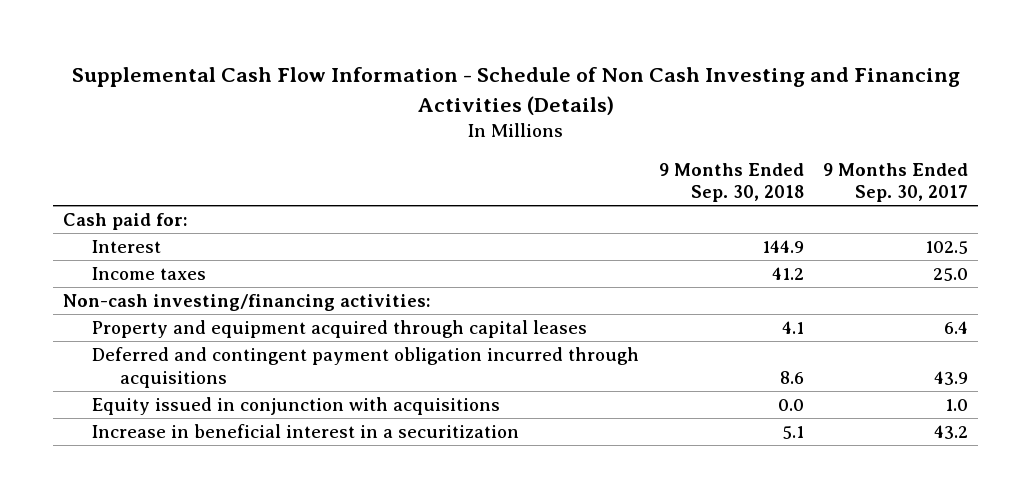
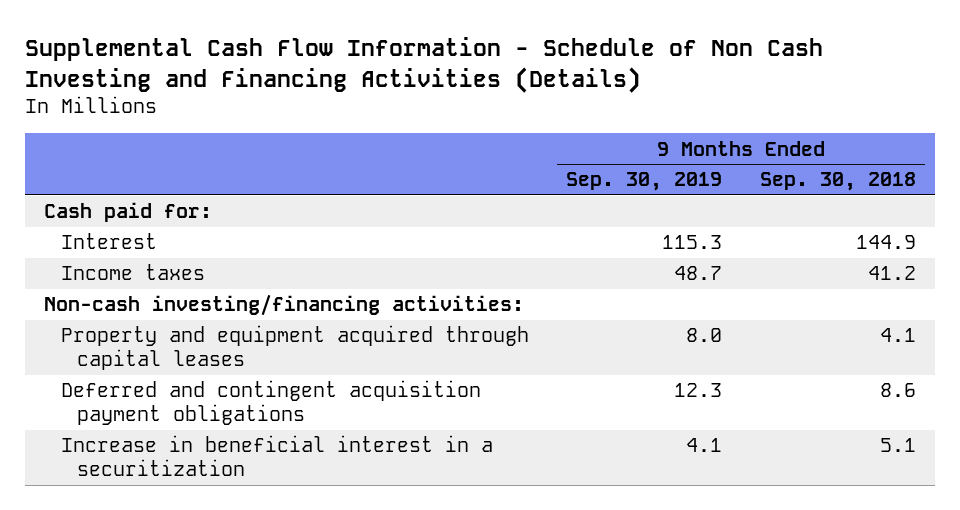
- | 9 Months Ended Sep. 30, 2018 | 9 Months Ended Sep. 30, 2017
+ | 9 Months Ended Sep. 30, 2019 | 9 Months Ended Sep. 30, 2018
- Deferred and contingent payment obligation incurred through acquisitions | 8.6 | 43.9
- Equity issued in conjunction with acquisitions | 0.0 | 1.0
+ Deferred and contingent acquisition payment obligations | 12.3 | 8.6

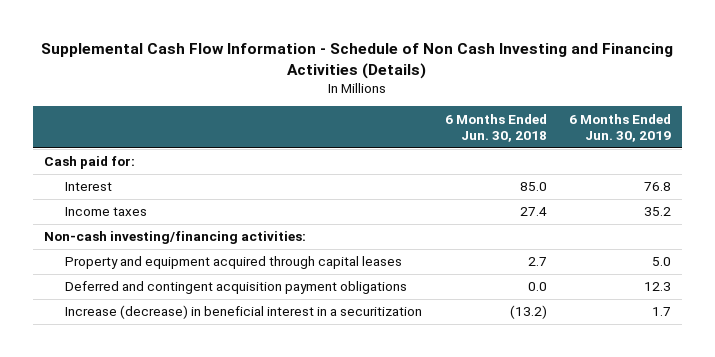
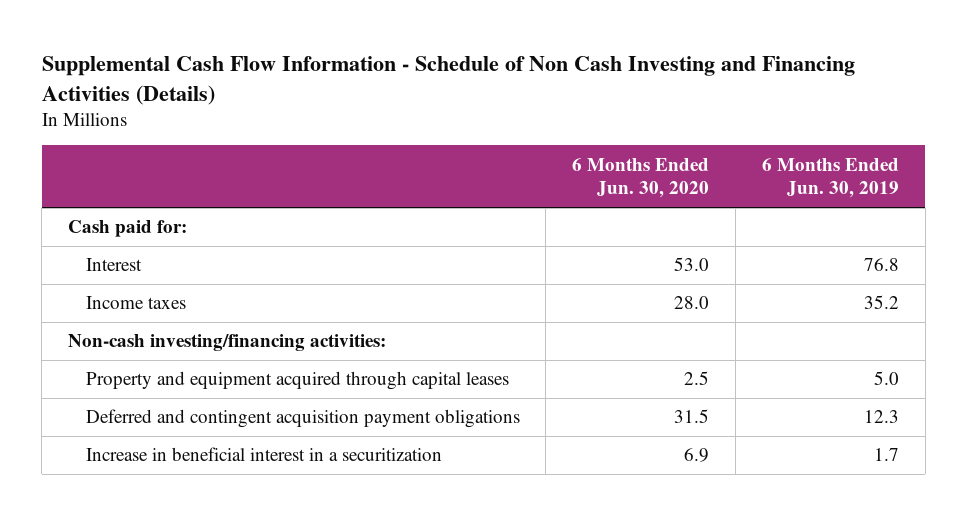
- | 6 Months Ended Jun. 30, 2018 | 6 Months Ended Jun. 30, 2019
+ | 6 Months Ended Jun. 30, 2020 | 6 Months Ended Jun. 30, 2019
- Increase (decrease) in beneficial interest in a securitization | (13.2) | 1.7
+ Increase in beneficial interest in a securitization | 6.9 | 1.7

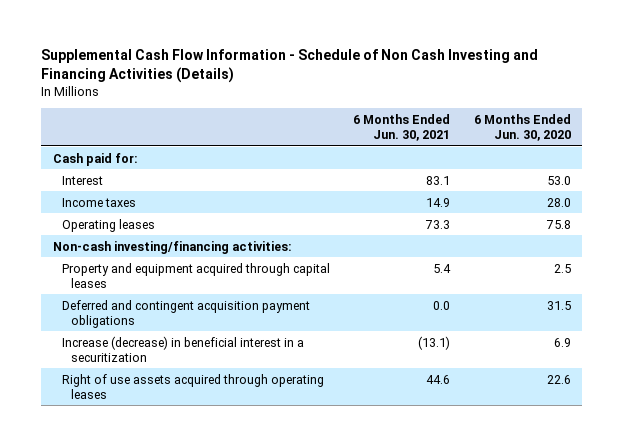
- | 6 Months Ended Jun. 30, 2020 | 6 Months Ended Jun. 30, 2019
+ | 6 Months Ended Jun. 30, 2021 | 6 Months Ended Jun. 30, 2020
+ Operating leases | 73.3 | 75.8
- Increase in beneficial interest in a securitization | 6.9 | 1.7
+ Increase (decrease) in beneficial interest in a securitization | (13.1) | 6.9
+ Right of use assets acquired through operating leases | 44.6 | 22.6

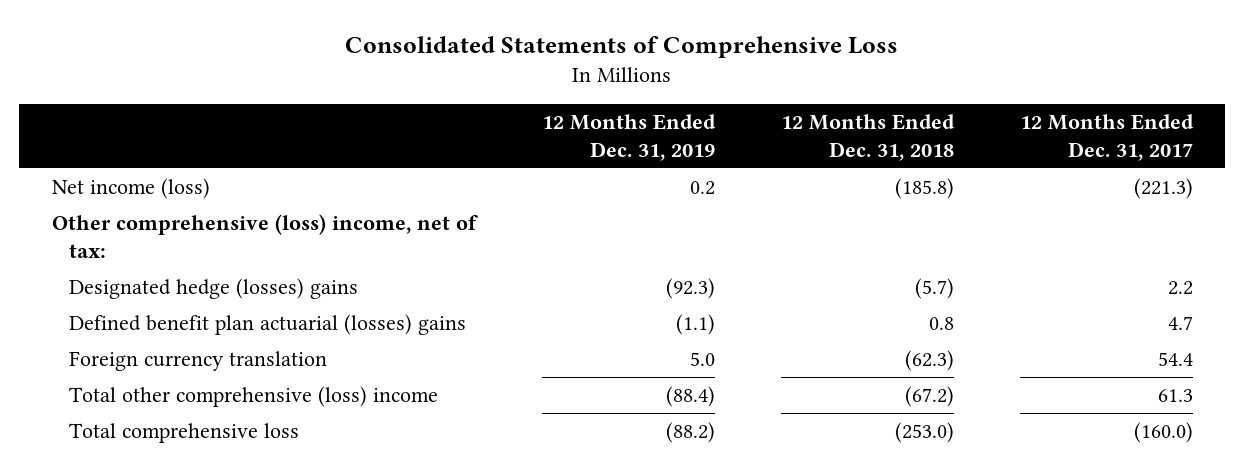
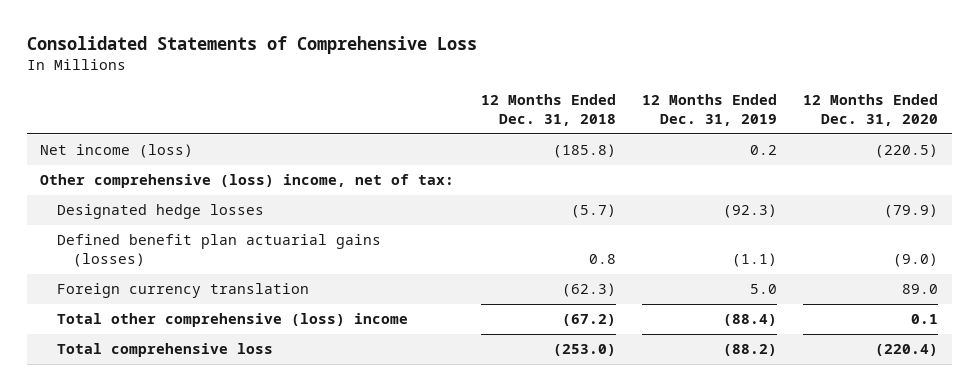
- | 12 Months Ended Dec. 31, 2019 | 12 Months Ended Dec. 31, 2018 | 12 Months Ended Dec. 31, 2017
+ | 12 Months Ended Dec. 31, 2018 | 12 Months Ended Dec. 31, 2019 | 12 Months Ended Dec. 31, 2020
- Designated hedge (losses) gains | (92.3) | (5.7) | 2.2
- Defined benefit plan actuarial (losses) gains | (1.1) | 0.8 | 4.7
+ Designated hedge losses | (5.7) | (92.3) | (79.9)
+ Defined benefit plan actuarial gains (losses) | 0.8 | (1.1) | (9.0)

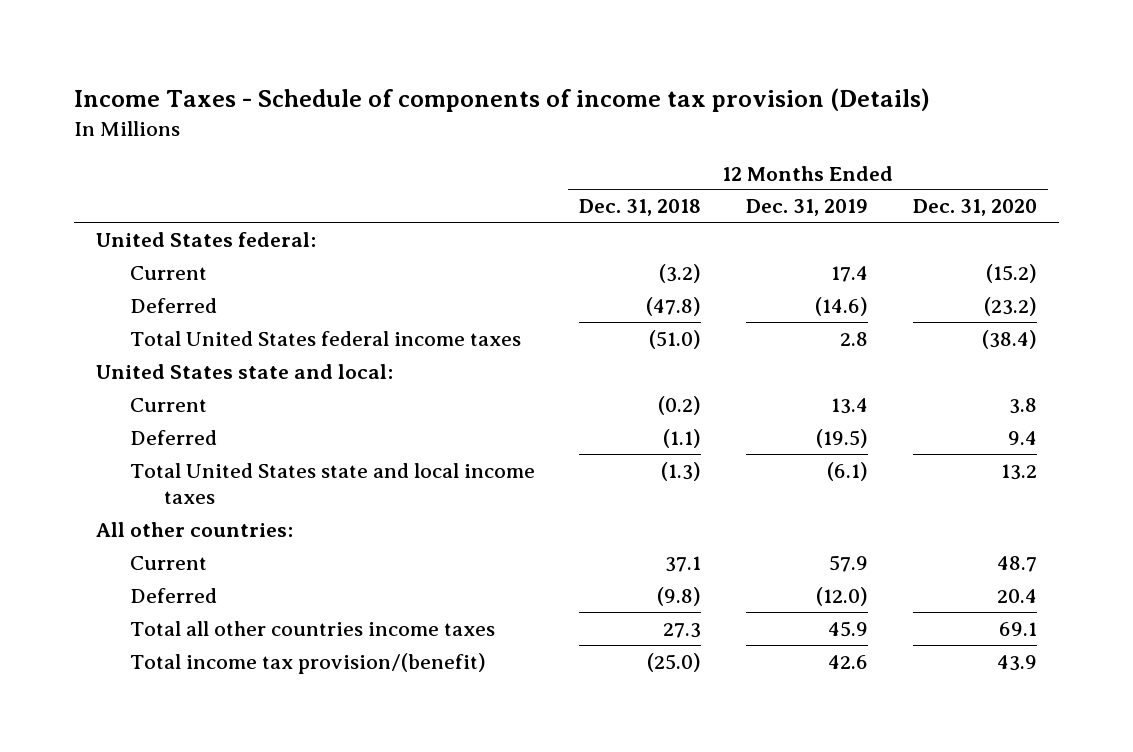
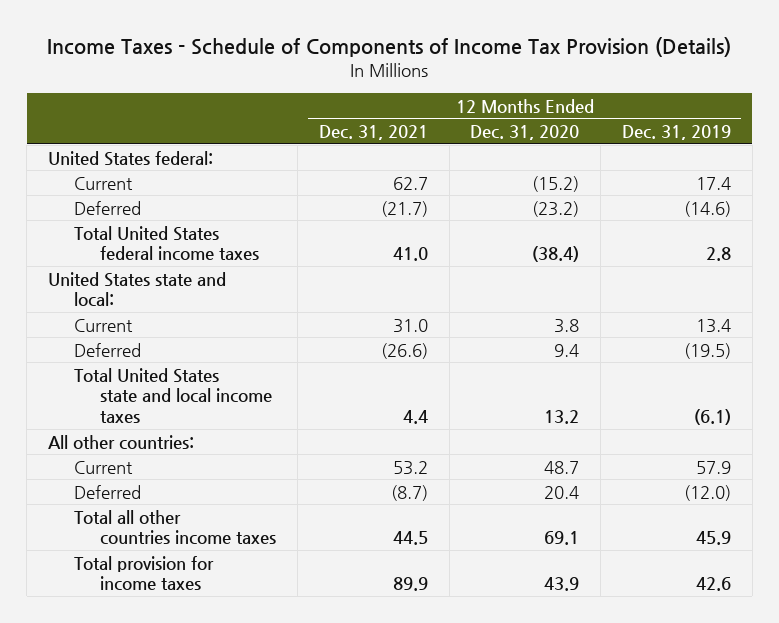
- Income Taxes - Schedule of components of income tax provision (Details)
+ Income Taxes - Schedule of Components of Income Tax Provision (Details)
- | 12 Months Ended Dec. 31, 2018 | 12 Months Ended Dec. 31, 2019 | 12 Months Ended Dec. 31, 2020
+ | 12 Months Ended Dec. 31, 2021 | 12 Months Ended Dec. 31, 2020 | 12 Months Ended Dec. 31, 2019
- Total income tax provision/(benefit) | (25.0) | 42.6 | 43.9
+ Total provision for income taxes | 89.9 | 43.9 | 42.6

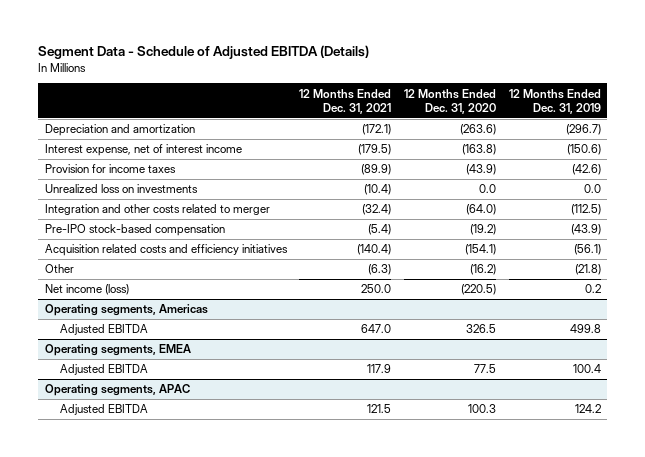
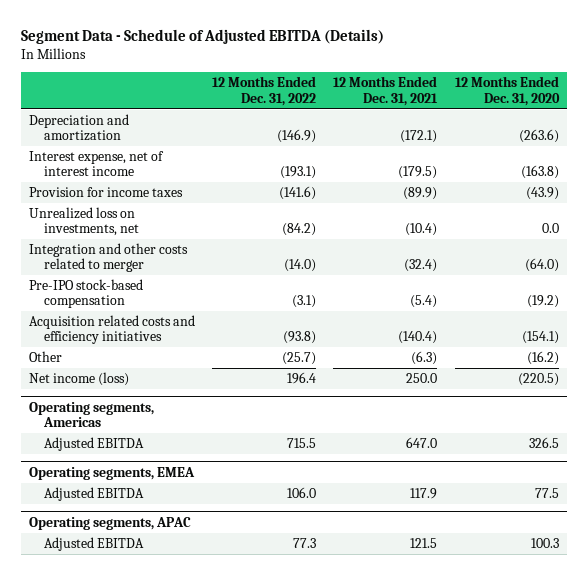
- | 12 Months Ended Dec. 31, 2021 | 12 Months Ended Dec. 31, 2020 | 12 Months Ended Dec. 31, 2019
+ | 12 Months Ended Dec. 31, 2022 | 12 Months Ended Dec. 31, 2021 | 12 Months Ended Dec. 31, 2020
- Unrealized loss on investments | (10.4) | 0.0 | 0.0
+ Unrealized loss on investments, net | (84.2) | (10.4) | 0.0

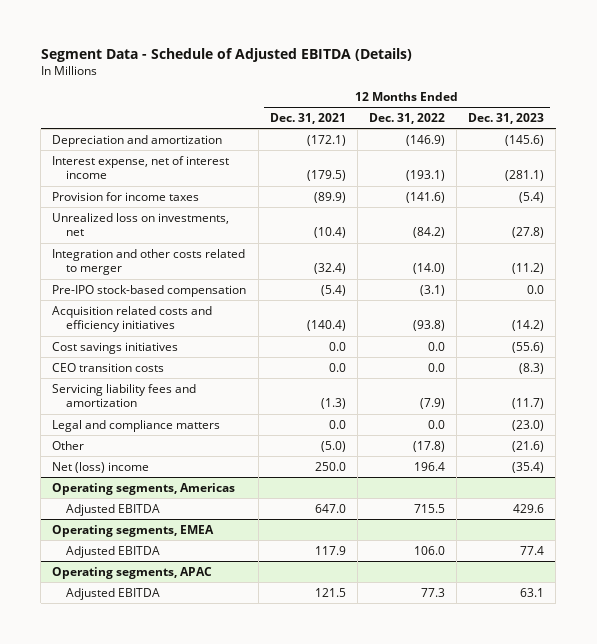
- | 12 Months Ended Dec. 31, 2022 | 12 Months Ended Dec. 31, 2021 | 12 Months Ended Dec. 31, 2020
+ | 12 Months Ended Dec. 31, 2021 | 12 Months Ended Dec. 31, 2022 | 12 Months Ended Dec. 31, 2023
- Other | (25.7) | (6.3) | (16.2)
- Net income (loss) | 196.4 | 250.0 | (220.5)
+ Cost savings initiatives | 0.0 | 0.0 | (55.6)
+ CEO transition costs | 0.0 | 0.0 | (8.3)
+ Servicing liability fees and amortization | (1.3) | (7.9) | (11.7)
+ Legal and compliance matters | 0.0 | 0.0 | (23.0)
+ Other | (5.0) | (17.8) | (21.6)
+ Net (loss) income | 250.0 | 196.4 | (35.4)

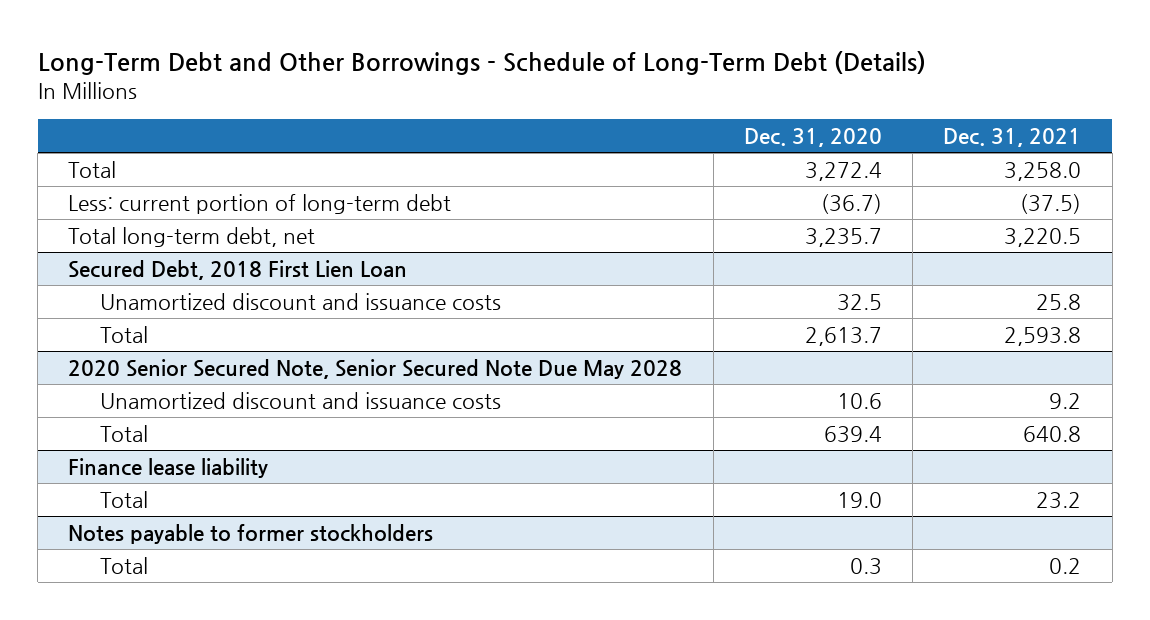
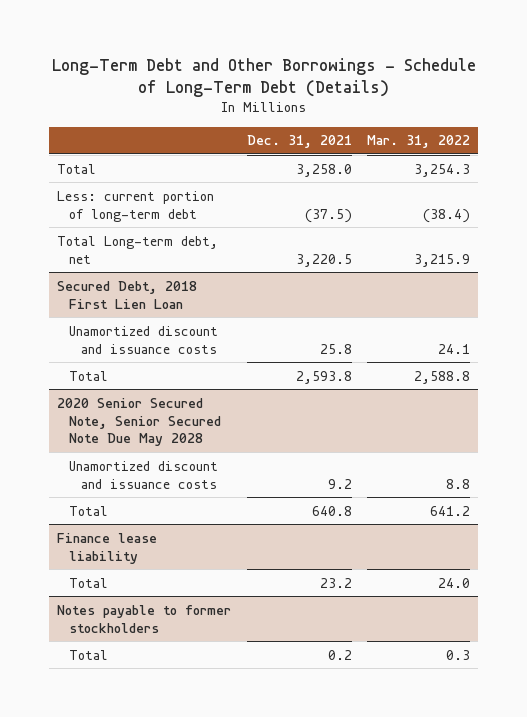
- | Dec. 31, 2020 | Dec. 31, 2021
+ | Dec. 31, 2021 | Mar. 31, 2022
- Total long-term debt, net | 3,235.7 | 3,220.5
+ Total Long-term debt, net | 3,220.5 | 3,215.9

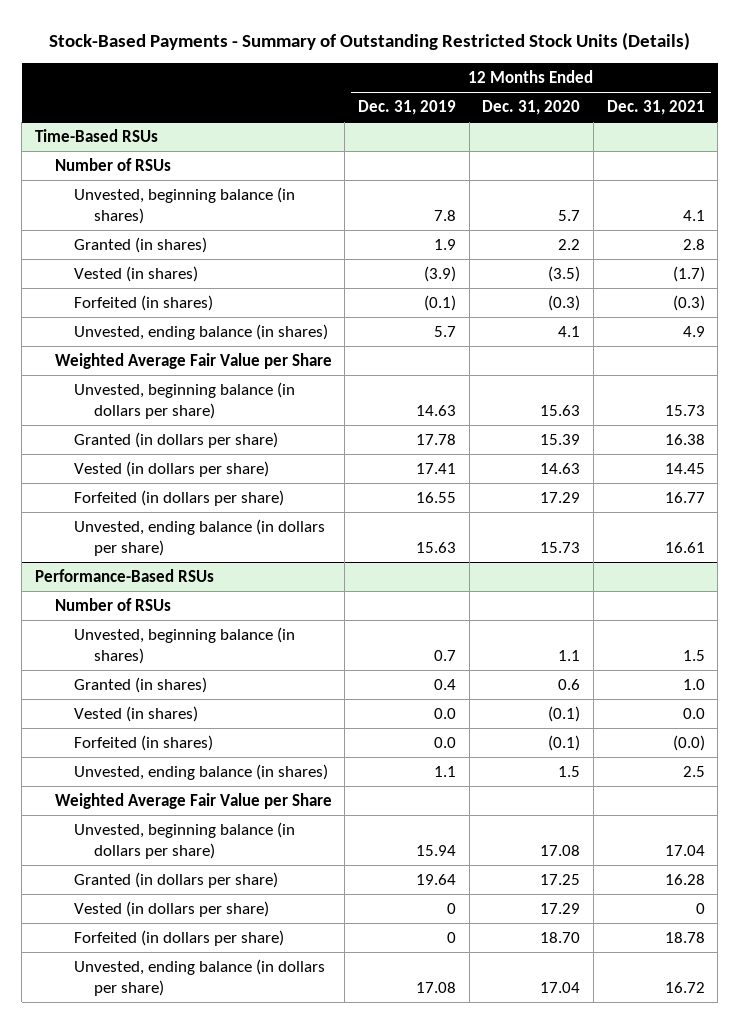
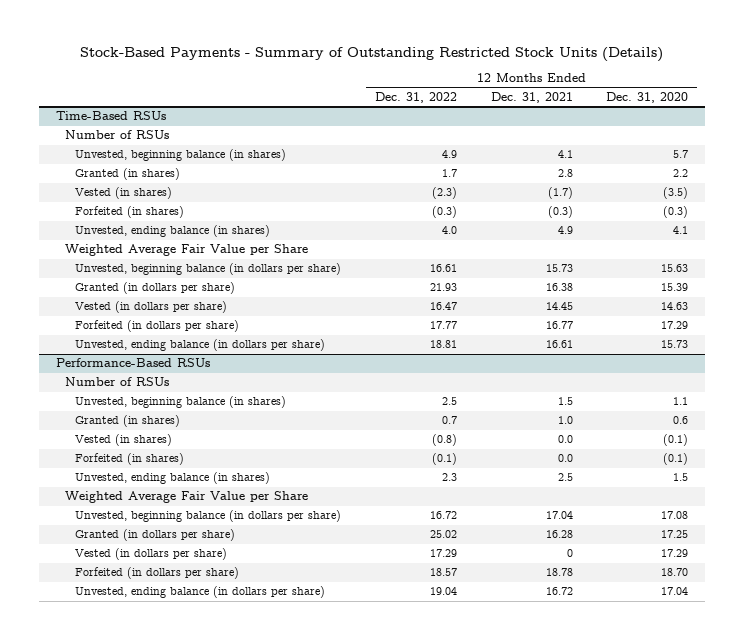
- | 12 Months Ended Dec. 31, 2019 | 12 Months Ended Dec. 31, 2020 | 12 Months Ended Dec. 31, 2021
+ | 12 Months Ended Dec. 31, 2022 | 12 Months Ended Dec. 31, 2021 | 12 Months Ended Dec. 31, 2020
@ Performance-Based RSUs
- Forfeited (in shares) | 0.0 | (0.1) | (0.0)
+ Forfeited (in shares) | (0.1) | 0.0 | (0.1)

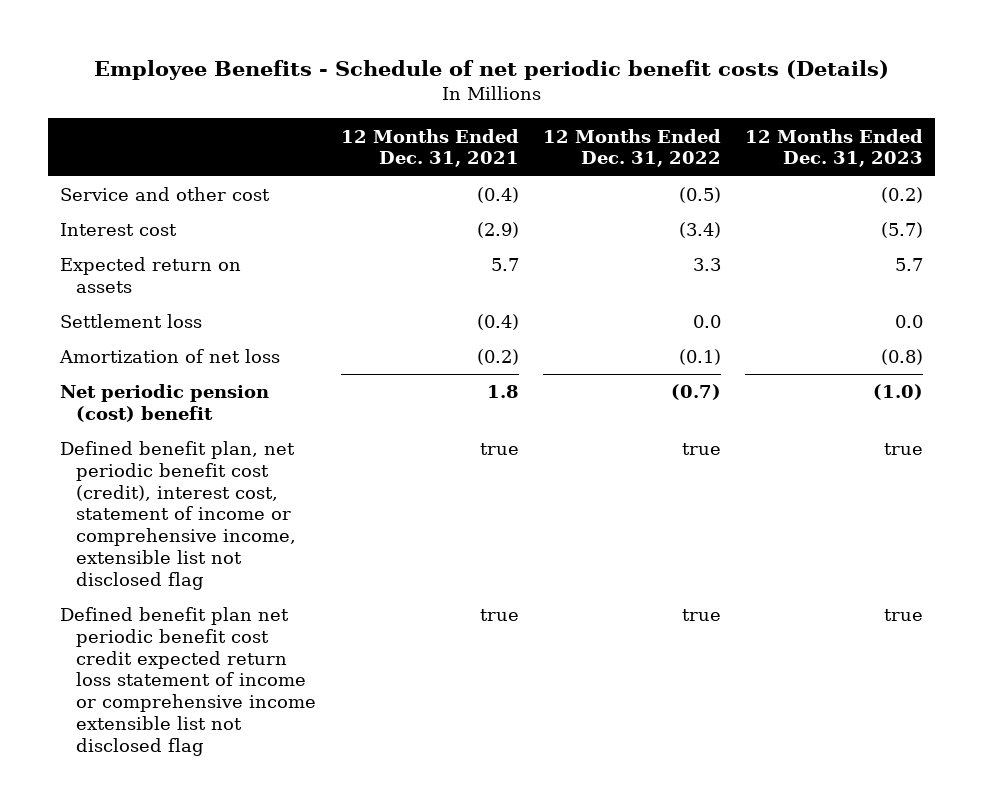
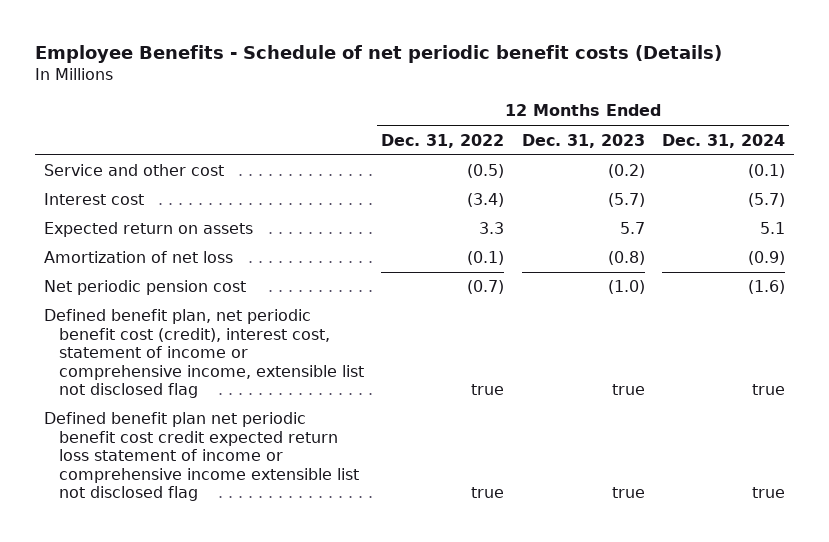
- | 12 Months Ended Dec. 31, 2021 | 12 Months Ended Dec. 31, 2022 | 12 Months Ended Dec. 31, 2023
+ | 12 Months Ended Dec. 31, 2022 | 12 Months Ended Dec. 31, 2023 | 12 Months Ended Dec. 31, 2024
- Settlement loss | (0.4) | 0.0 | 0.0
- Net periodic pension (cost) benefit | 1.8 | (0.7) | (1.0)
+ Net periodic pension cost | (0.7) | (1.0) | (1.6)

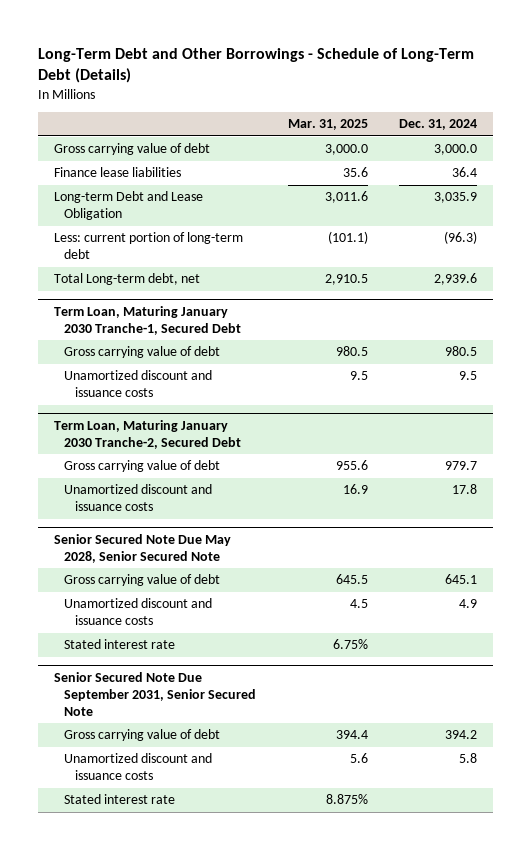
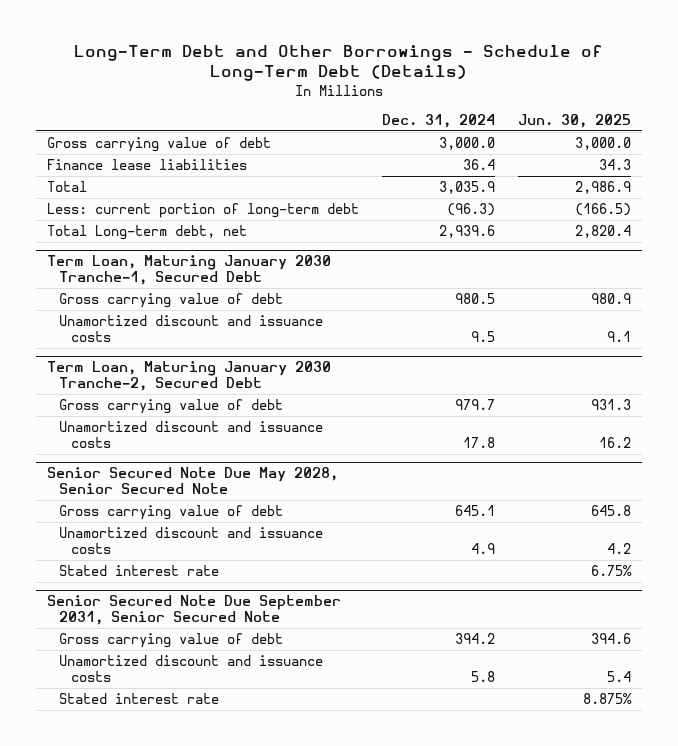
- | Mar. 31, 2025 | Dec. 31, 2024
+ | Dec. 31, 2024 | Jun. 30, 2025
- Long-term Debt and Lease Obligation | 3,011.6 | 3,035.9
+ Total | 3,035.9 | 2,986.9

